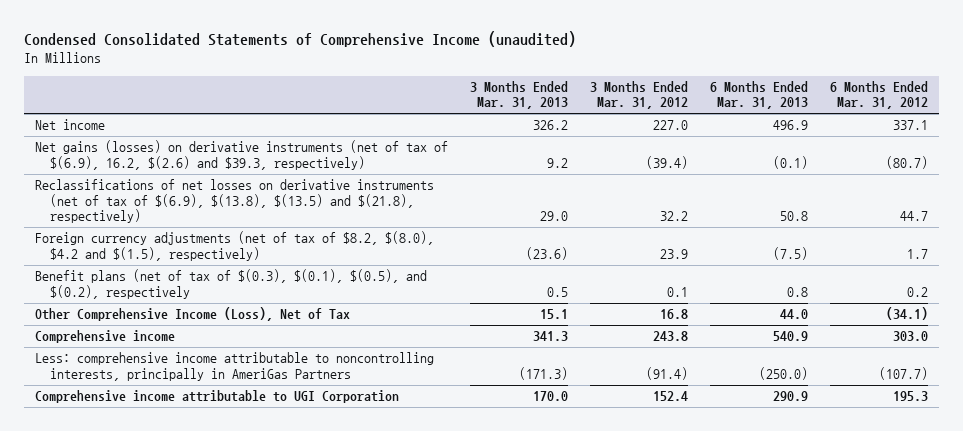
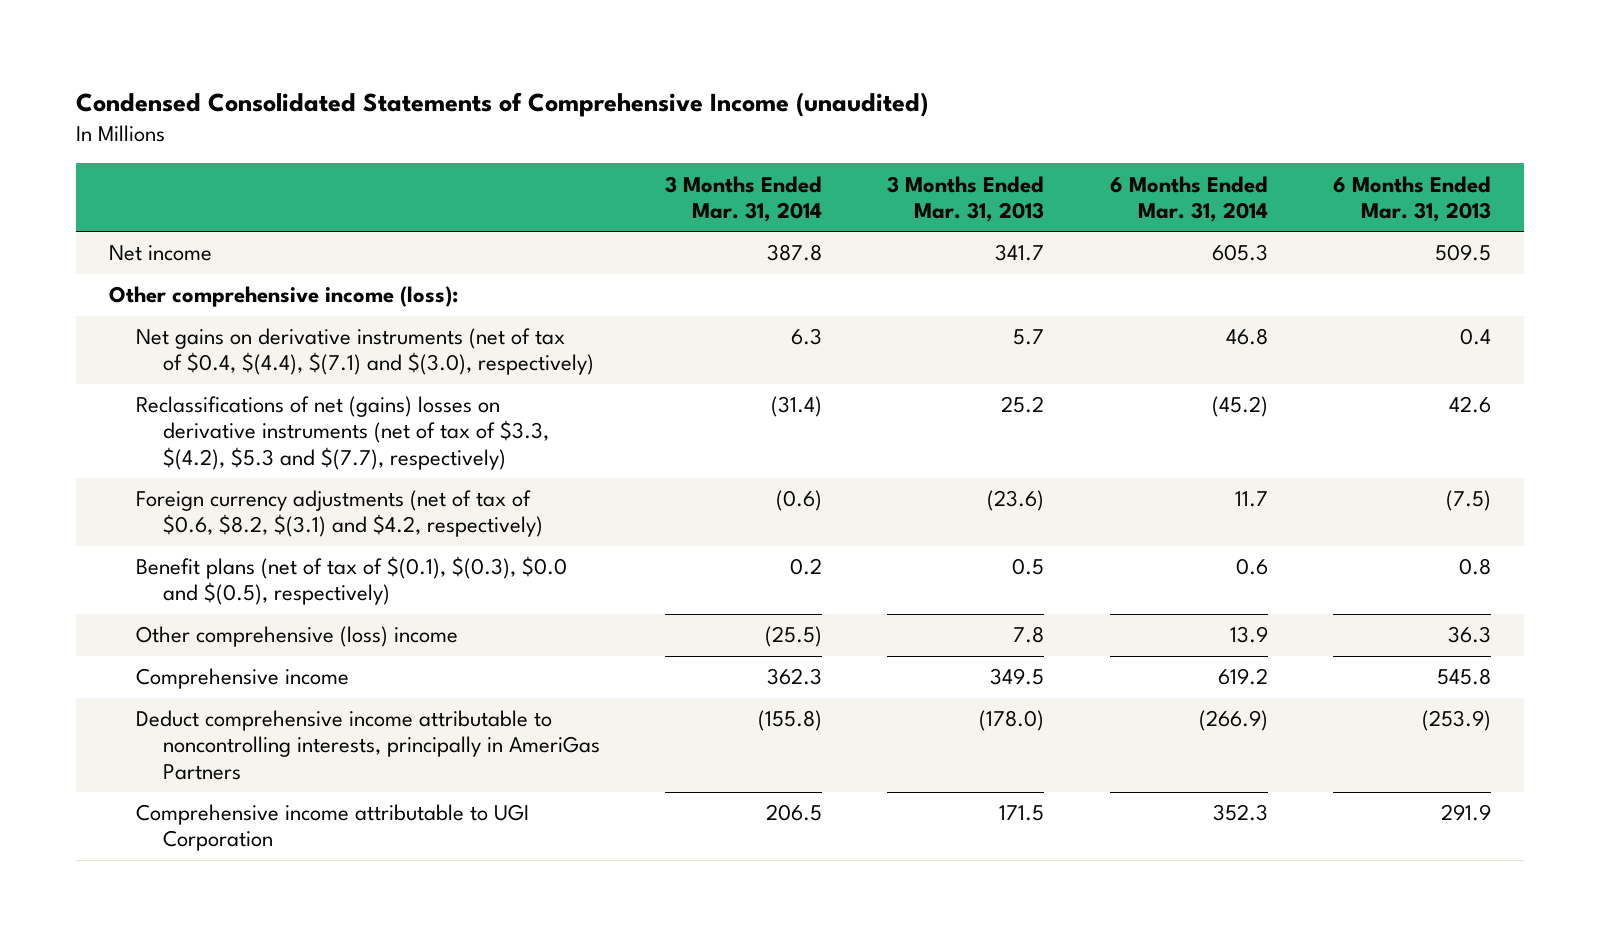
- | 3 Months Ended Mar. 31, 2013 | 3 Months Ended Mar. 31, 2012 | 6 Months Ended Mar. 31, 2013 | 6 Months Ended Mar. 31, 2012
+ | 3 Months Ended Mar. 31, 2014 | 3 Months Ended Mar. 31, 2013 | 6 Months Ended Mar. 31, 2014 | 6 Months Ended Mar. 31, 2013
- Net income | 326.2 | 227.0 | 496.9 | 337.1
- Net gains (losses) on derivative instruments (net of tax of $(6.9), 16.2, $(2.6) and $39.3, respectively) | 9.2 | (39.4) | (0.1) | (80.7)
- Reclassifications of net losses on derivative instruments (net of tax of $(6.9), $(13.8), $(13.5) and $(21.8), respectively) | 29.0 | 32.2 | 50.8 | 44.7
- Foreign currency adjustments (net of tax of $8.2, $(8.0), $4.2 and $(1.5), respectively) | (23.6) | 23.9 | (7.5) | 1.7
- Benefit plans (net of tax of $(0.3), $(0.1), $(0.5), and $(0.2), respectively | 0.5 | 0.1 | 0.8 | 0.2
- Other Comprehensive Income (Loss), Net of Tax | 15.1 | 16.8 | 44.0 | (34.1)
- Comprehensive income | 341.3 | 243.8 | 540.9 | 303.0
- Less: comprehensive income attributable to noncontrolling interests, principally in AmeriGas Partners | (171.3) | (91.4) | (250.0) | (107.7)
- Comprehensive income attributable to UGI Corporation | 170.0 | 152.4 | 290.9 | 195.3
+ Net income | 387.8 | 341.7 | 605.3 | 509.5
+ Other comprehensive income (loss):
+ Net gains on derivative instruments (net of tax of $0.4, $(4.4), $(7.1) and $(3.0), respectively) | 6.3 | 5.7 | 46.8 | 0.4
+ Reclassifications of net (gains) losses on derivative instruments (net of tax of $3.3, $(4.2), $5.3 and $(7.7), respectively) | (31.4) | 25.2 | (45.2) | 42.6
+ Foreign currency adjustments (net of tax of $0.6, $8.2, $(3.1) and $4.2, respectively) | (0.6) | (23.6) | 11.7 | (7.5)
+ Benefit plans (net of tax of $(0.1), $(0.3), $0.0 and $(0.5), respectively) | 0.2 | 0.5 | 0.6 | 0.8
+ Other comprehensive (loss) income | (25.5) | 7.8 | 13.9 | 36.3
+ Comprehensive income | 362.3 | 349.5 | 619.2 | 545.8
+ Deduct comprehensive income attributable to noncontrolling interests, principally in AmeriGas Partners | (155.8) | (178.0) | (266.9) | (253.9)
+ Comprehensive income attributable to UGI Corporation | 206.5 | 171.5 | 352.3 | 291.9

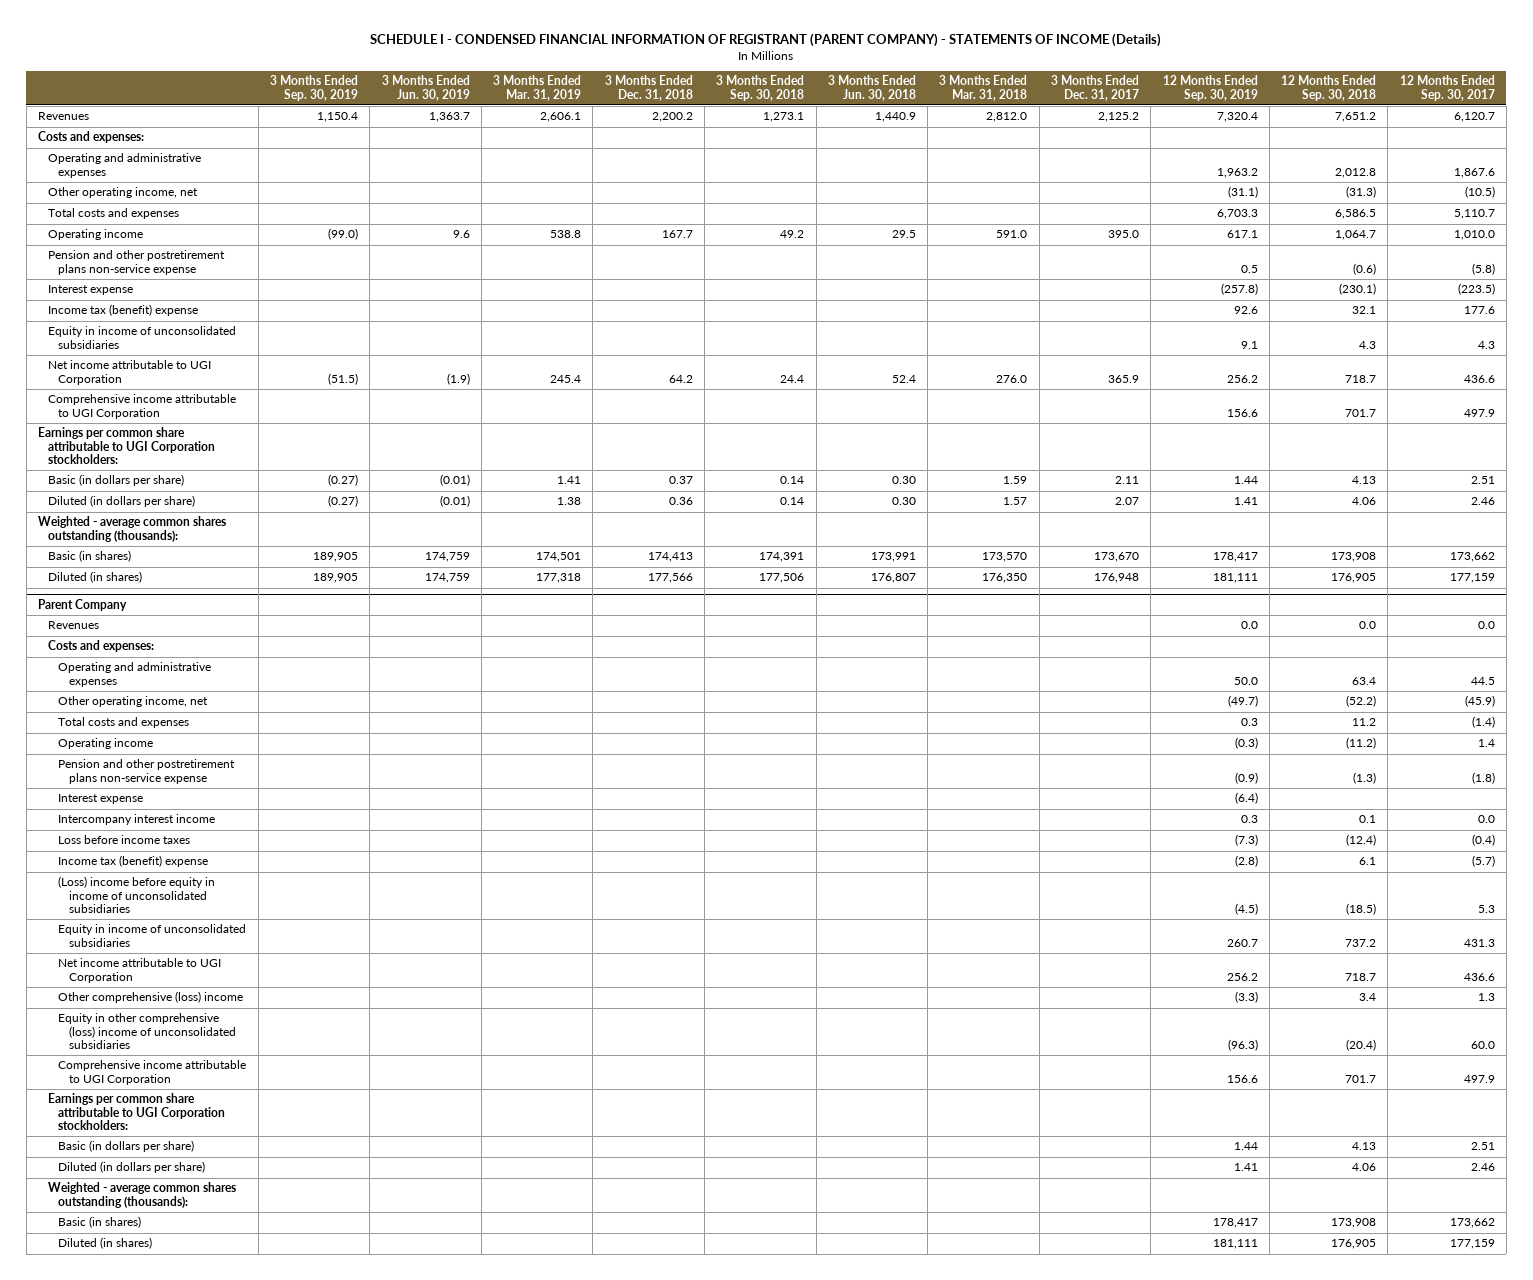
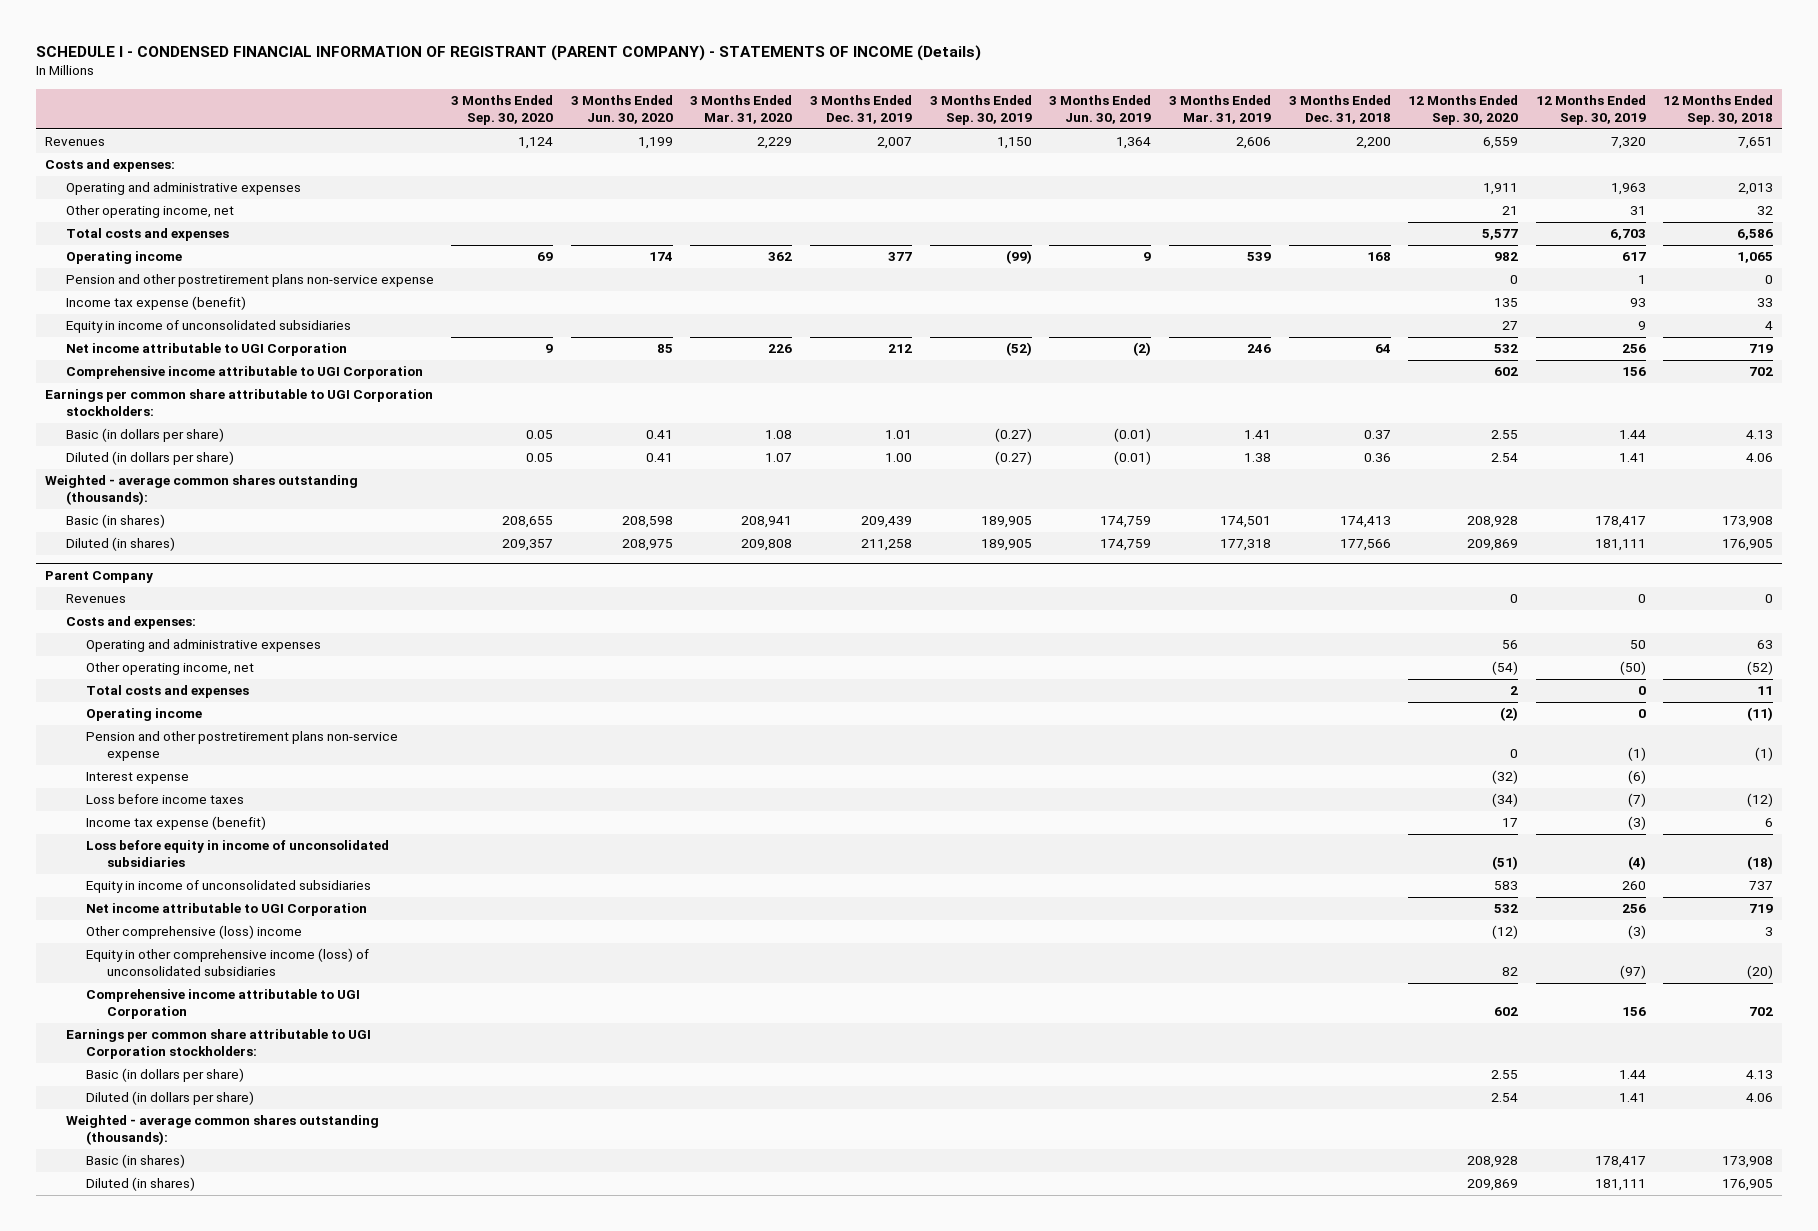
- | 3 Months Ended Sep. 30, 2019 | 3 Months Ended Jun. 30, 2019 | 3 Months Ended Mar. 31, 2019 | 3 Months Ended Dec. 31, 2018 | 3 Months Ended Sep. 30, 2018 | 3 Months Ended Jun. 30, 2018 | 3 Months Ended Mar. 31, 2018 | 3 Months Ended Dec. 31, 2017 | 12 Months Ended Sep. 30, 2019 | 12 Months Ended Sep. 30, 2018 | 12 Months Ended Sep. 30, 2017
+ | 3 Months Ended Sep. 30, 2020 | 3 Months Ended Jun. 30, 2020 | 3 Months Ended Mar. 31, 2020 | 3 Months Ended Dec. 31, 2019 | 3 Months Ended Sep. 30, 2019 | 3 Months Ended Jun. 30, 2019 | 3 Months Ended Mar. 31, 2019 | 3 Months Ended Dec. 31, 2018 | 12 Months Ended Sep. 30, 2020 | 12 Months Ended Sep. 30, 2019 | 12 Months Ended Sep. 30, 2018
- Revenues | 1,150.4 | 1,363.7 | 2,606.1 | 2,200.2 | 1,273.1 | 1,440.9 | 2,812.0 | 2,125.2 | 7,320.4 | 7,651.2 | 6,120.7
+ Revenues | 1,124 | 1,199 | 2,229 | 2,007 | 1,150 | 1,364 | 2,606 | 2,200 | 6,559 | 7,320 | 7,651
- Operating and administrative expenses | | | | | | | | | 1,963.2 | 2,012.8 | 1,867.6
- Other operating income, net | | | | | | | | | (31.1) | (31.3) | (10.5)
- Total costs and expenses | | | | | | | | | 6,703.3 | 6,586.5 | 5,110.7
- Operating income | (99.0) | 9.6 | 538.8 | 167.7 | 49.2 | 29.5 | 591.0 | 395.0 | 617.1 | 1,064.7 | 1,010.0
- Pension and other postretirement plans non-service expense | | | | | | | | | 0.5 | (0.6) | (5.8)
- Interest expense | | | | | | | | | (257.8) | (230.1) | (223.5)
- Income tax (benefit) expense | | | | | | | | | 92.6 | 32.1 | 177.6
- Equity in income of unconsolidated subsidiaries | | | | | | | | | 9.1 | 4.3 | 4.3
- Net income attributable to UGI Corporation | (51.5) | (1.9) | 245.4 | 64.2 | 24.4 | 52.4 | 276.0 | 365.9 | 256.2 | 718.7 | 436.6
- Comprehensive income attributable to UGI Corporation | | | | | | | | | 156.6 | 701.7 | 497.9
+ Operating and administrative expenses | | | | | | | | | 1,911 | 1,963 | 2,013
+ Other operating income, net | | | | | | | | | 21 | 31 | 32
+ Total costs and expenses | | | | | | | | | 5,577 | 6,703 | 6,586
+ Operating income | 69 | 174 | 362 | 377 | (99) | 9 | 539 | 168 | 982 | 617 | 1,065
+ Pension and other postretirement plans non-service expense | | | | | | | | | 0 | 1 | 0
+ Income tax expense (benefit) | | | | | | | | | 135 | 93 | 33
+ Equity in income of unconsolidated subsidiaries | | | | | | | | | 27 | 9 | 4
+ Net income attributable to UGI Corporation | 9 | 85 | 226 | 212 | (52) | (2) | 246 | 64 | 532 | 256 | 719
+ Comprehensive income attributable to UGI Corporation | | | | | | | | | 602 | 156 | 702
@ Parent Company
- Revenues | | | | | | | | | 0.0 | 0.0 | 0.0
+ Revenues | | | | | | | | | 0 | 0 | 0
- Operating and administrative expenses | | | | | | | | | 50.0 | 63.4 | 44.5
- Other operating income, net | | | | | | | | | (49.7) | (52.2) | (45.9)
- Total costs and expenses | | | | | | | | | 0.3 | 11.2 | (1.4)
- Operating income | | | | | | | | | (0.3) | (11.2) | 1.4
- Pension and other postretirement plans non-service expense | | | | | | | | | (0.9) | (1.3) | (1.8)
- Interest expense | | | | | | | | | (6.4) | |
- Intercompany interest income | | | | | | | | | 0.3 | 0.1 | 0.0
- Loss before income taxes | | | | | | | | | (7.3) | (12.4) | (0.4)
- Income tax (benefit) expense | | | | | | | | | (2.8) | 6.1 | (5.7)
- (Loss) income before equity in income of unconsolidated subsidiaries | | | | | | | | | (4.5) | (18.5) | 5.3
- Equity in income of unconsolidated subsidiaries | | | | | | | | | 260.7 | 737.2 | 431.3
- Net income attributable to UGI Corporation | | | | | | | | | 256.2 | 718.7 | 436.6
- Other comprehensive (loss) income | | | | | | | | | (3.3) | 3.4 | 1.3
- Equity in other comprehensive (loss) income of unconsolidated subsidiaries | | | | | | | | | (96.3) | (20.4) | 60.0
- Comprehensive income attributable to UGI Corporation | | | | | | | | | 156.6 | 701.7 | 497.9
+ Operating and administrative expenses | | | | | | | | | 56 | 50 | 63
+ Other operating income, net | | | | | | | | | (54) | (50) | (52)
+ Total costs and expenses | | | | | | | | | 2 | 0 | 11
+ Operating income | | | | | | | | | (2) | 0 | (11)
+ Pension and other postretirement plans non-service expense | | | | | | | | | 0 | (1) | (1)
+ Interest expense | | | | | | | | | (32) | (6) |
+ Loss before income taxes | | | | | | | | | (34) | (7) | (12)
+ Income tax expense (benefit) | | | | | | | | | 17 | (3) | 6
+ Loss before equity in income of unconsolidated subsidiaries | | | | | | | | | (51) | (4) | (18)
+ Equity in income of unconsolidated subsidiaries | | | | | | | | | 583 | 260 | 737
+ Net income attributable to UGI Corporation | | | | | | | | | 532 | 256 | 719
+ Other comprehensive (loss) income | | | | | | | | | (12) | (3) | 3
+ Equity in other comprehensive income (loss) of unconsolidated subsidiaries | | | | | | | | | 82 | (97) | (20)
+ Comprehensive income attributable to UGI Corporation | | | | | | | | | 602 | 156 | 702

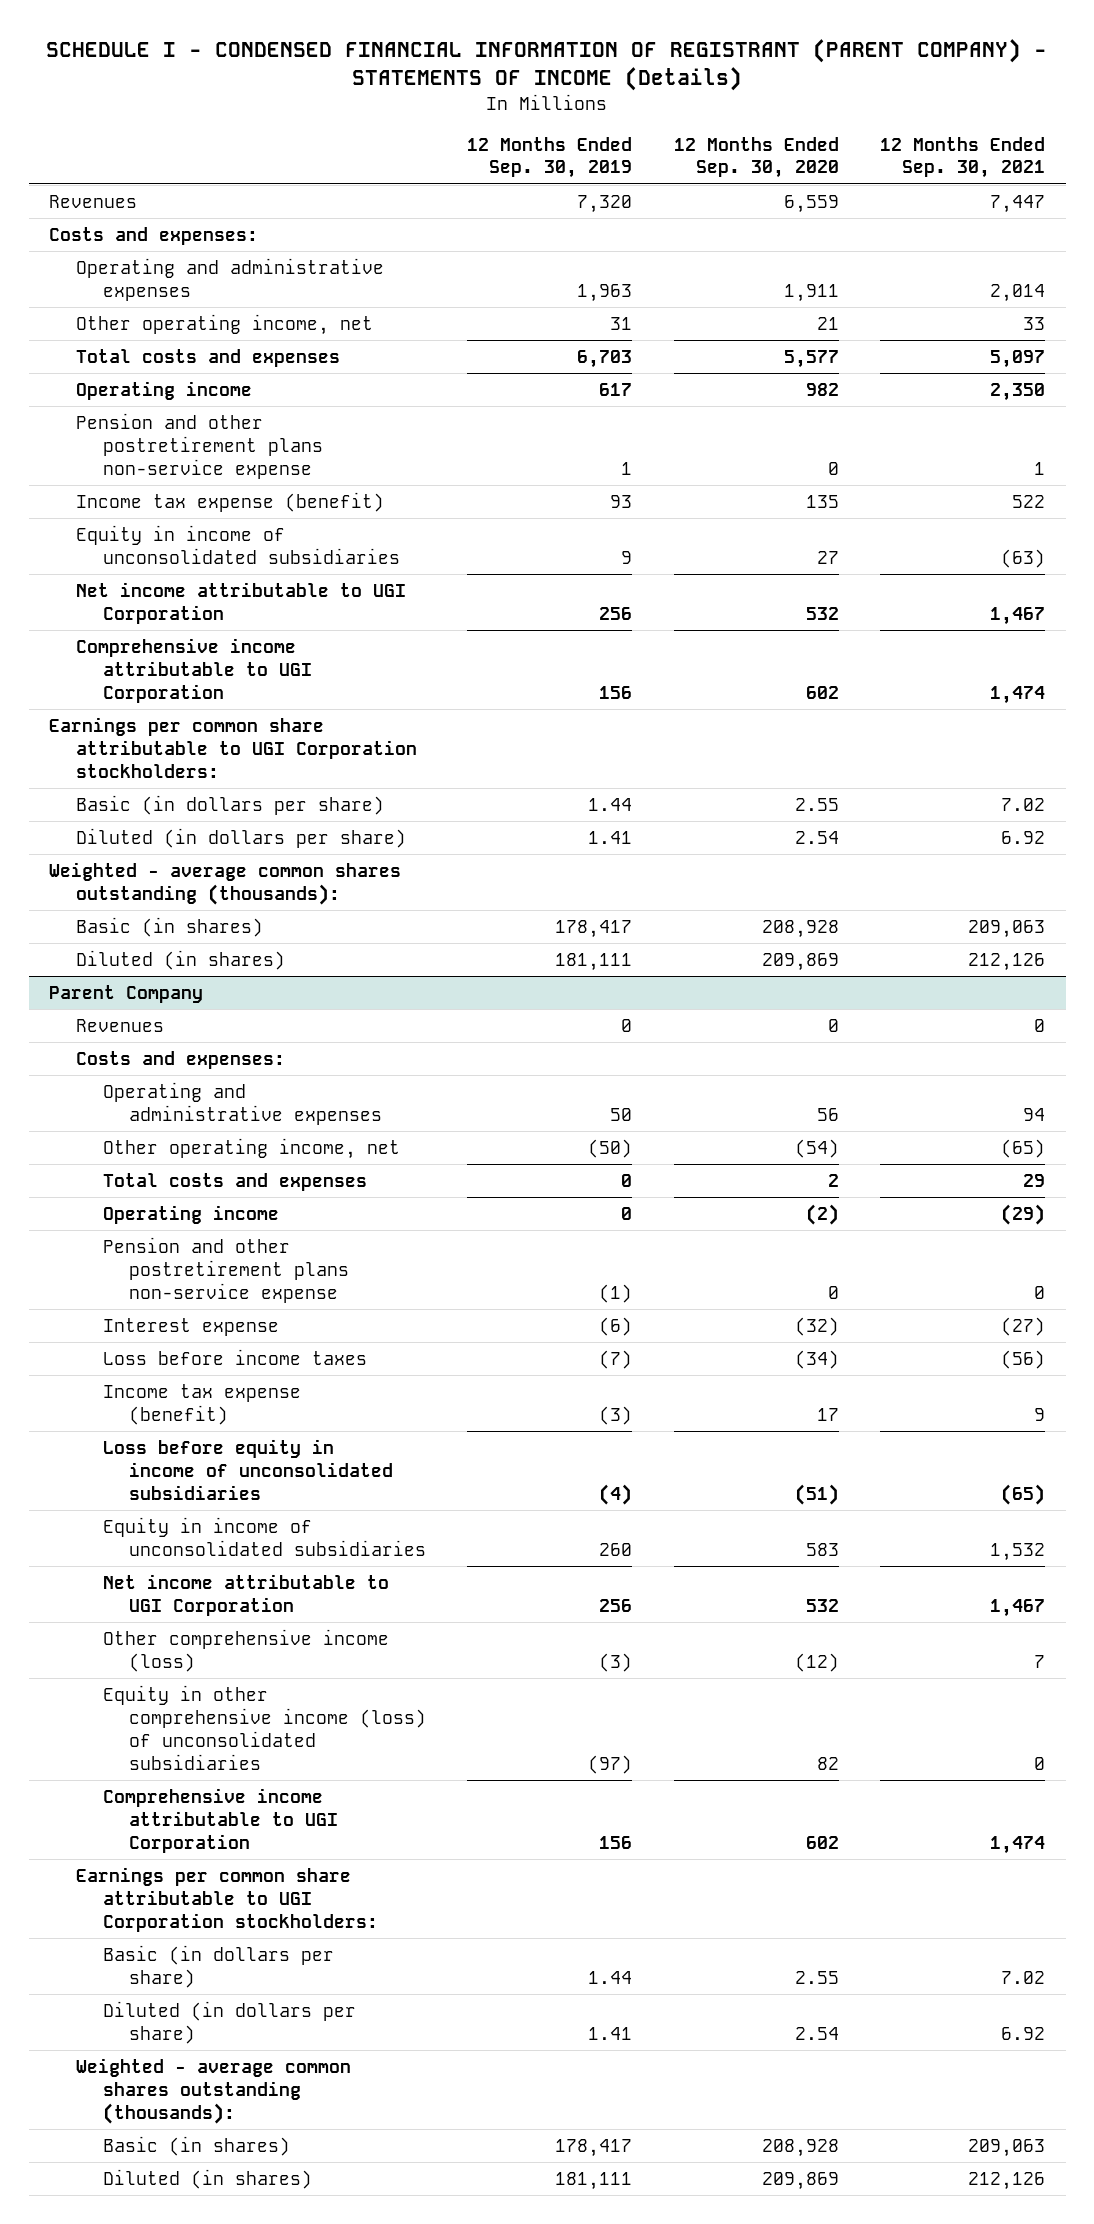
- | 3 Months Ended Sep. 30, 2020 | 3 Months Ended Jun. 30, 2020 | 3 Months Ended Mar. 31, 2020 | 3 Months Ended Dec. 31, 2019 | 3 Months Ended Sep. 30, 2019 | 3 Months Ended Jun. 30, 2019 | 3 Months Ended Mar. 31, 2019 | 3 Months Ended Dec. 31, 2018 | 12 Months Ended Sep. 30, 2020 | 12 Months Ended Sep. 30, 2019 | 12 Months Ended Sep. 30, 2018
+ | 12 Months Ended Sep. 30, 2019 | 12 Months Ended Sep. 30, 2020 | 12 Months Ended Sep. 30, 2021
@ Parent Company
- Other comprehensive (loss) income | | | | | | | | | (12) | (3) | 3
+ Other comprehensive income (loss) | (3) | (12) | 7

